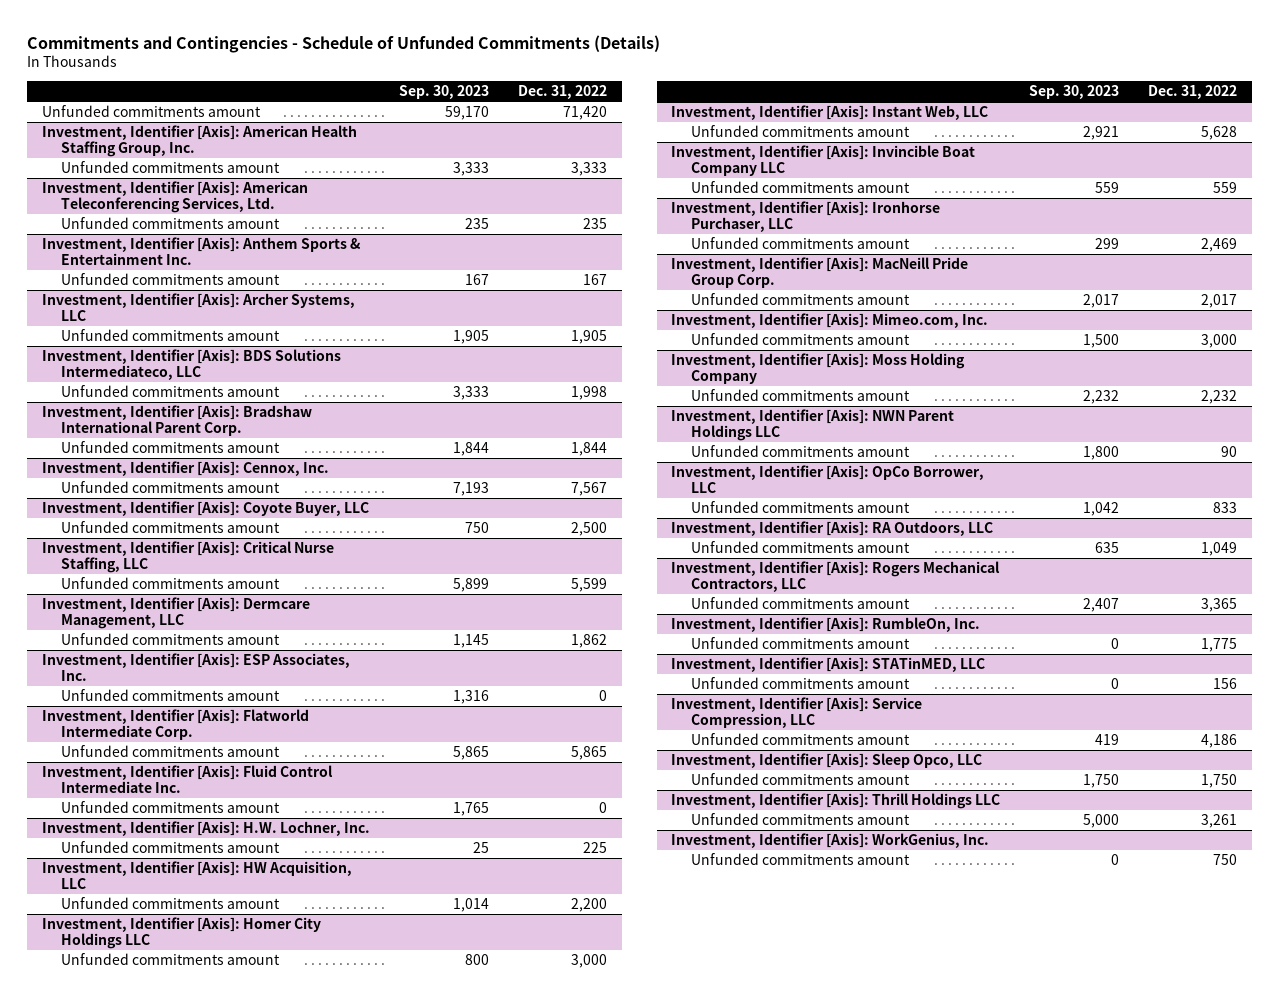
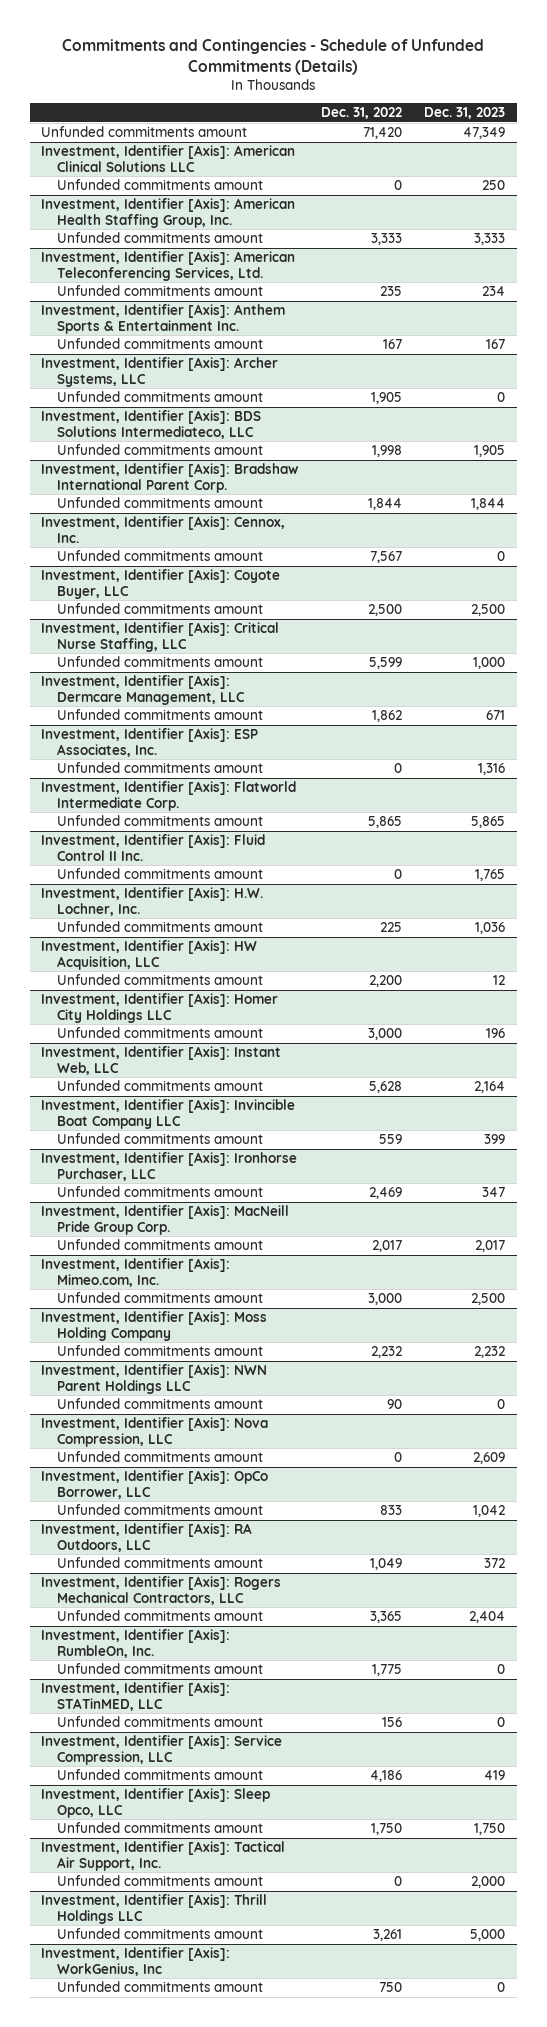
- | Sep. 30, 2023 | Dec. 31, 2022
+ | Dec. 31, 2022 | Dec. 31, 2023
+ Investment, Identifier [Axis]: American Clinical Solutions LLC
+ Unfunded commitments amount | 0 | 250
- Investment, Identifier [Axis]: Fluid Control Intermediate Inc.
+ Investment, Identifier [Axis]: Fluid Control II Inc.
+ Investment, Identifier [Axis]: Nova Compression, LLC
+ Unfunded commitments amount | 0 | 2,609
+ Investment, Identifier [Axis]: Tactical Air Support, Inc.
+ Unfunded commitments amount | 0 | 2,000
- Investment, Identifier [Axis]: WorkGenius, Inc.
+ Investment, Identifier [Axis]: WorkGenius, Inc

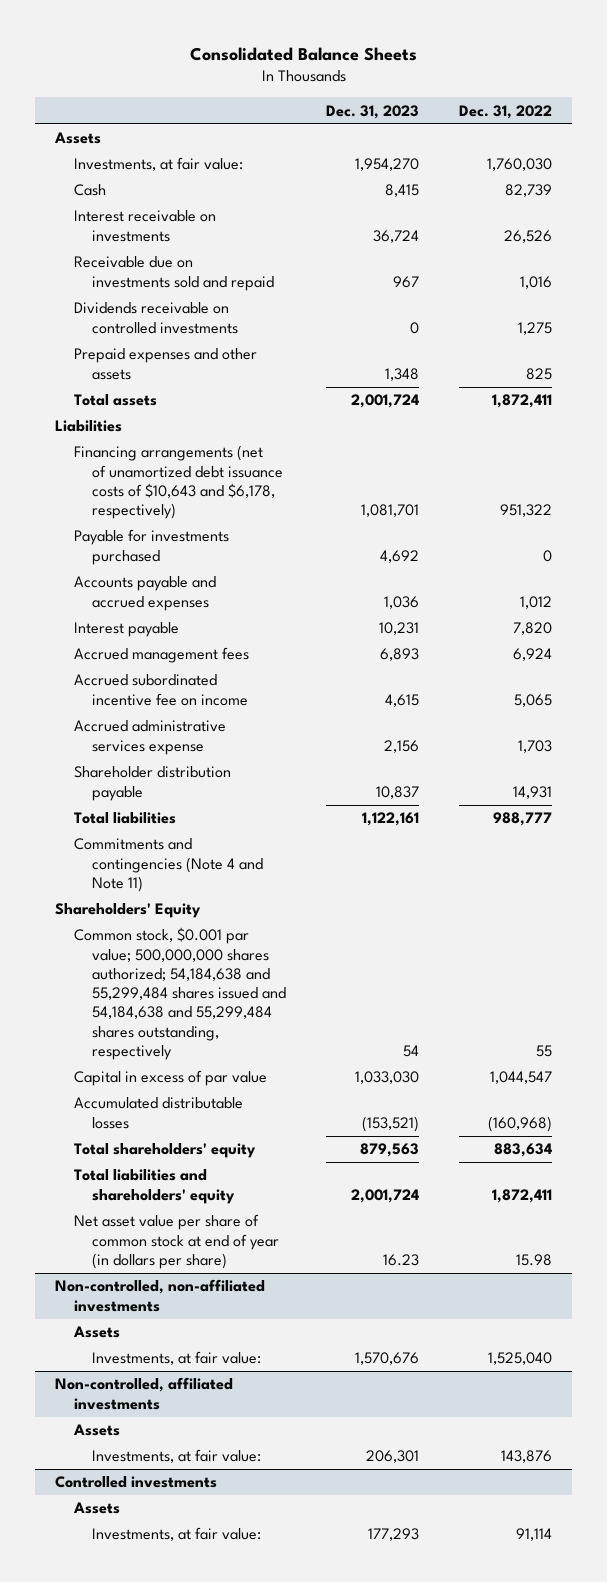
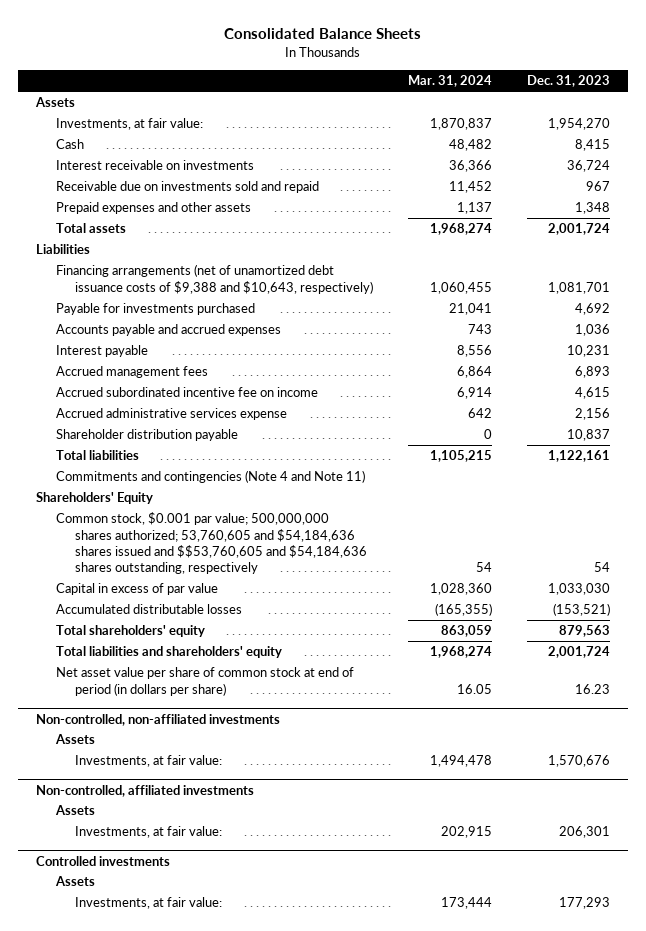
- | Dec. 31, 2023 | Dec. 31, 2022
+ | Mar. 31, 2024 | Dec. 31, 2023
- Dividends receivable on controlled investments | 0 | 1,275
- Financing arrangements (net of unamortized debt issuance costs of $10,643 and $6,178, respectively) | 1,081,701 | 951,322
+ Financing arrangements (net of unamortized debt issuance costs of $9,388 and $10,643, respectively) | 1,060,455 | 1,081,701
- Common stock, $0.001 par value; 500,000,000 shares authorized; 54,184,638 and 55,299,484 shares issued and 54,184,638 and 55,299,484 shares outstanding, respectively | 54 | 55
+ Common stock, $0.001 par value; 500,000,000 shares authorized; 53,760,605 and $54,184,636 shares issued and $$53,760,605 and $54,184,636 shares outstanding, respectively | 54 | 54
- Net asset value per share of common stock at end of year (in dollars per share) | 16.23 | 15.98
+ Net asset value per share of common stock at end of period (in dollars per share) | 16.05 | 16.23

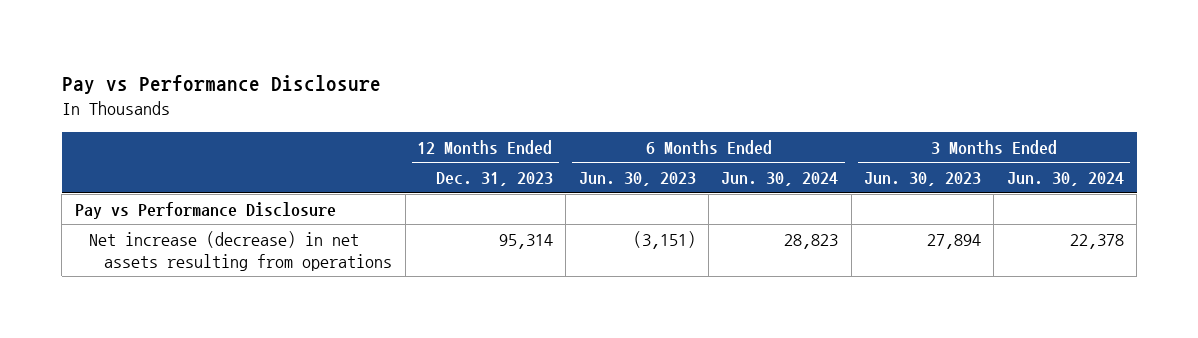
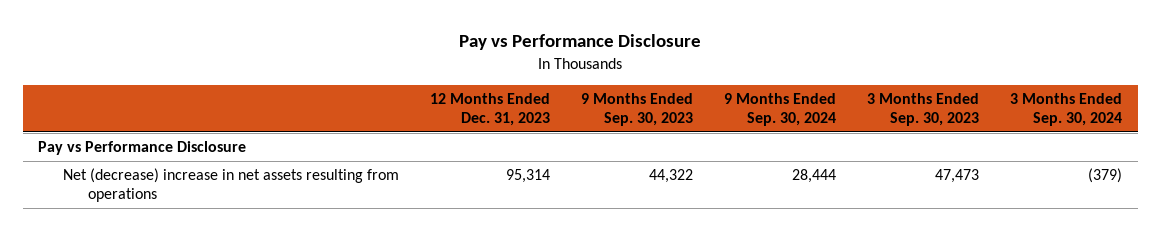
- | 12 Months Ended Dec. 31, 2023 | 6 Months Ended Jun. 30, 2023 | 6 Months Ended Jun. 30, 2024 | 3 Months Ended Jun. 30, 2023 | 3 Months Ended Jun. 30, 2024
+ | 12 Months Ended Dec. 31, 2023 | 9 Months Ended Sep. 30, 2023 | 9 Months Ended Sep. 30, 2024 | 3 Months Ended Sep. 30, 2023 | 3 Months Ended Sep. 30, 2024
- Net increase (decrease) in net assets resulting from operations | 95,314 | (3,151) | 28,823 | 27,894 | 22,378
+ Net (decrease) increase in net assets resulting from operations | 95,314 | 44,322 | 28,444 | 47,473 | (379)

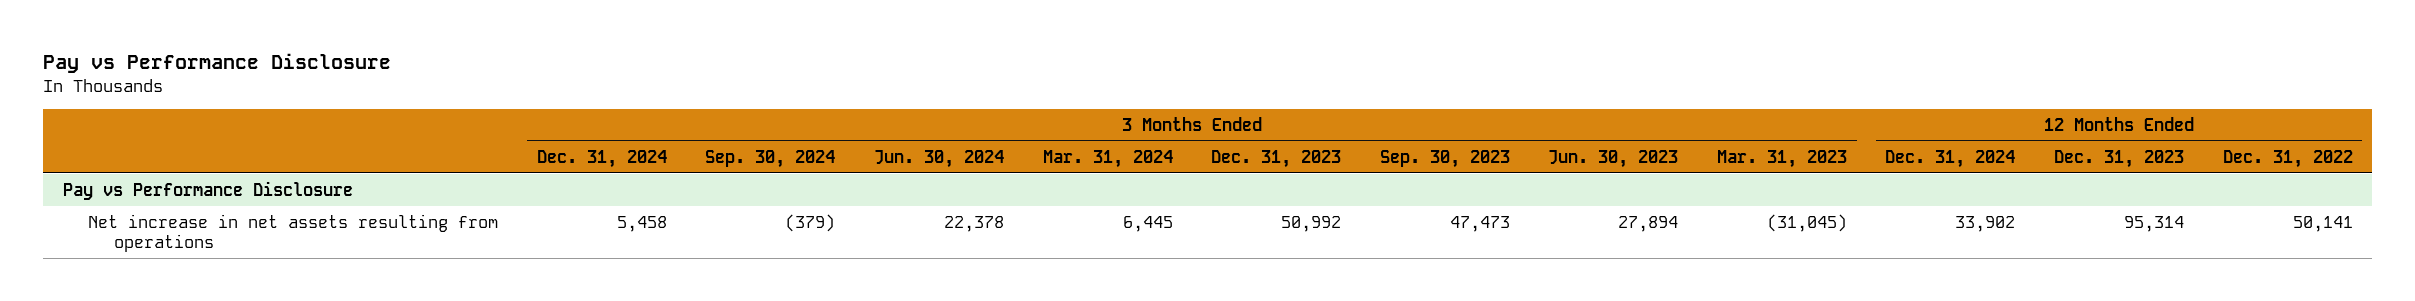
- | 12 Months Ended Dec. 31, 2023 | 9 Months Ended Sep. 30, 2023 | 9 Months Ended Sep. 30, 2024 | 3 Months Ended Sep. 30, 2023 | 3 Months Ended Sep. 30, 2024
+ | 3 Months Ended Dec. 31, 2024 | 3 Months Ended Sep. 30, 2024 | 3 Months Ended Jun. 30, 2024 | 3 Months Ended Mar. 31, 2024 | 3 Months Ended Dec. 31, 2023 | 3 Months Ended Sep. 30, 2023 | 3 Months Ended Jun. 30, 2023 | 3 Months Ended Mar. 31, 2023 | 12 Months Ended Dec. 31, 2024 | 12 Months Ended Dec. 31, 2023 | 12 Months Ended Dec. 31, 2022
- Net (decrease) increase in net assets resulting from operations | 95,314 | 44,322 | 28,444 | 47,473 | (379)
+ Net increase in net assets resulting from operations | 5,458 | (379) | 22,378 | 6,445 | 50,992 | 47,473 | 27,894 | (31,045) | 33,902 | 95,314 | 50,141

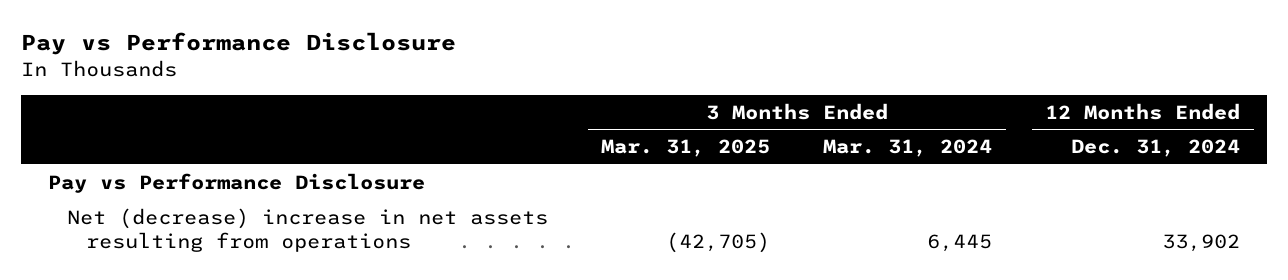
- | 3 Months Ended Dec. 31, 2024 | 3 Months Ended Sep. 30, 2024 | 3 Months Ended Jun. 30, 2024 | 3 Months Ended Mar. 31, 2024 | 3 Months Ended Dec. 31, 2023 | 3 Months Ended Sep. 30, 2023 | 3 Months Ended Jun. 30, 2023 | 3 Months Ended Mar. 31, 2023 | 12 Months Ended Dec. 31, 2024 | 12 Months Ended Dec. 31, 2023 | 12 Months Ended Dec. 31, 2022
+ | 3 Months Ended Mar. 31, 2025 | 3 Months Ended Mar. 31, 2024 | 12 Months Ended Dec. 31, 2024
- Net increase in net assets resulting from operations | 5,458 | (379) | 22,378 | 6,445 | 50,992 | 47,473 | 27,894 | (31,045) | 33,902 | 95,314 | 50,141
+ Net (decrease) increase in net assets resulting from operations | (42,705) | 6,445 | 33,902

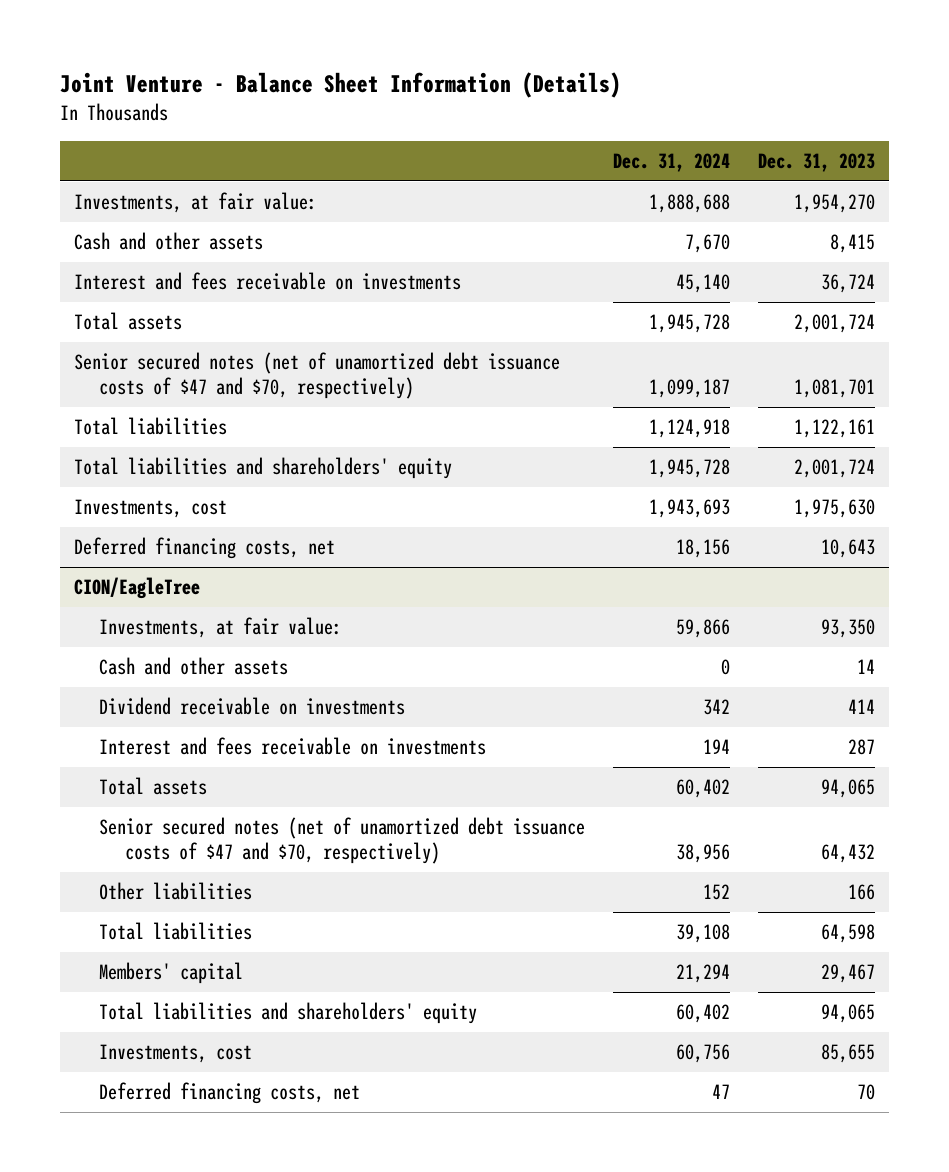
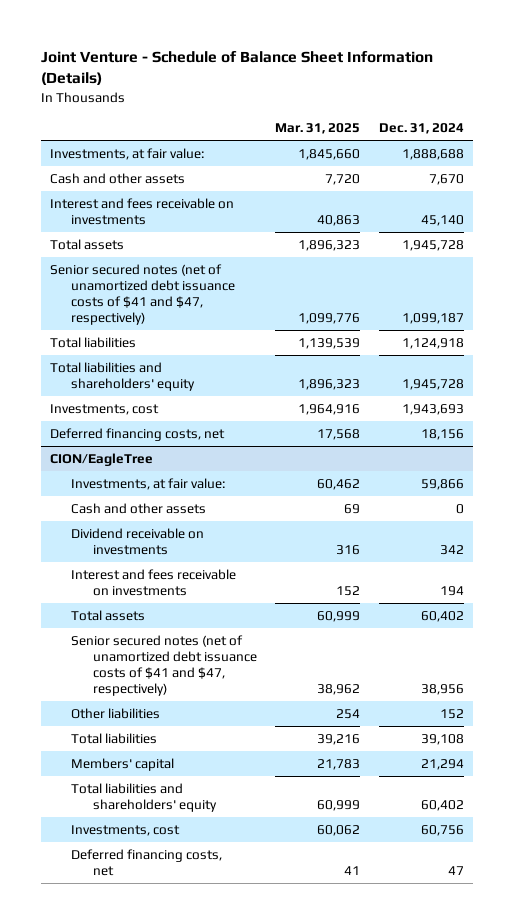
- Joint Venture - Balance Sheet Information (Details)
+ Joint Venture - Schedule of Balance Sheet Information (Details)
- | Dec. 31, 2024 | Dec. 31, 2023
+ | Mar. 31, 2025 | Dec. 31, 2024
- Senior secured notes (net of unamortized debt issuance costs of $47 and $70, respectively) | 1,099,187 | 1,081,701
+ Senior secured notes (net of unamortized debt issuance costs of $41 and $47, respectively) | 1,099,776 | 1,099,187
@ CION/EagleTree
- Senior secured notes (net of unamortized debt issuance costs of $47 and $70, respectively) | 38,956 | 64,432
+ Senior secured notes (net of unamortized debt issuance costs of $41 and $47, respectively) | 38,962 | 38,956

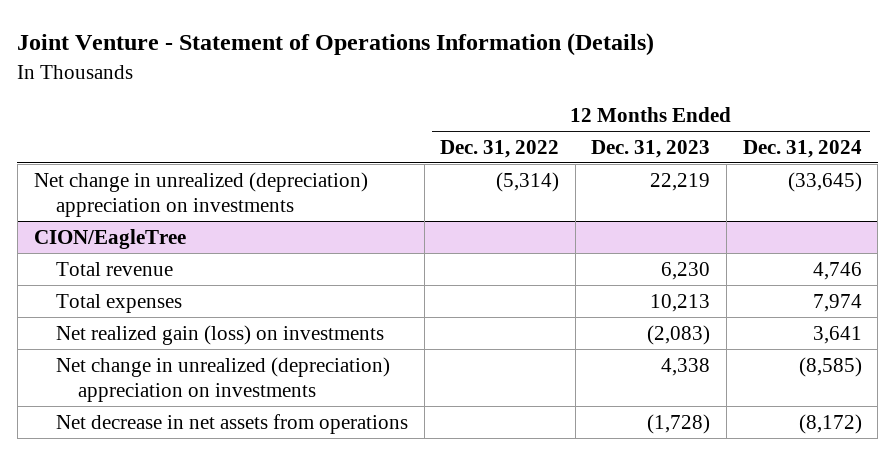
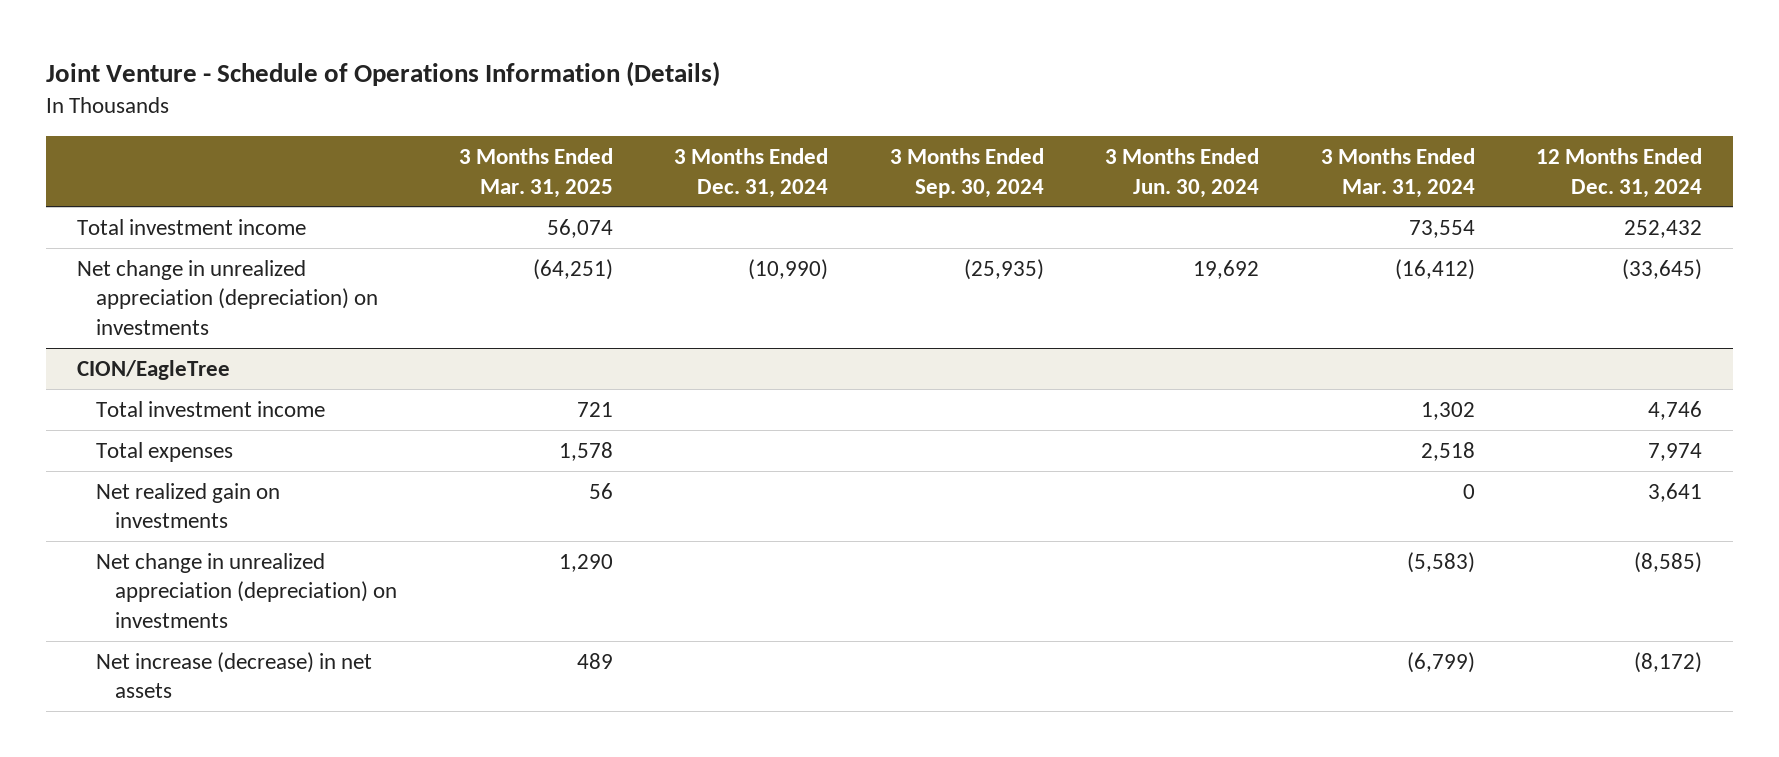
- Joint Venture - Statement of Operations Information (Details)
+ Joint Venture - Schedule of Operations Information (Details)
- | 12 Months Ended Dec. 31, 2022 | 12 Months Ended Dec. 31, 2023 | 12 Months Ended Dec. 31, 2024
+ | 3 Months Ended Mar. 31, 2025 | 3 Months Ended Dec. 31, 2024 | 3 Months Ended Sep. 30, 2024 | 3 Months Ended Jun. 30, 2024 | 3 Months Ended Mar. 31, 2024 | 12 Months Ended Dec. 31, 2024
- Net change in unrealized (depreciation) appreciation on investments | (5,314) | 22,219 | (33,645)
+ Total investment income | 56,074 | | | | 73,554 | 252,432
+ Net change in unrealized appreciation (depreciation) on investments | (64,251) | (10,990) | (25,935) | 19,692 | (16,412) | (33,645)
@ CION/EagleTree
- Total revenue | | 6,230 | 4,746
+ Total investment income | 721 | | | | 1,302 | 4,746
- Net realized gain (loss) on investments | | (2,083) | 3,641
- Net change in unrealized (depreciation) appreciation on investments | | 4,338 | (8,585)
- Net decrease in net assets from operations | | (1,728) | (8,172)
+ Net realized gain on investments | 56 | | | | 0 | 3,641
+ Net change in unrealized appreciation (depreciation) on investments | 1,290 | | | | (5,583) | (8,585)
+ Net increase (decrease) in net assets | 489 | | | | (6,799) | (8,172)

